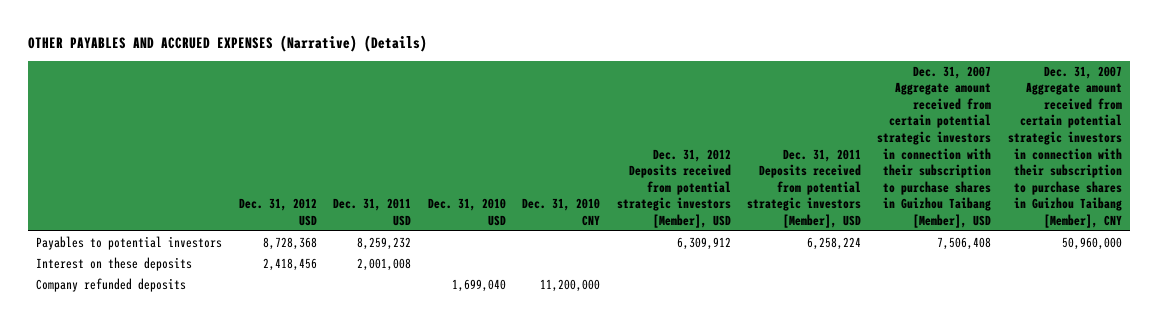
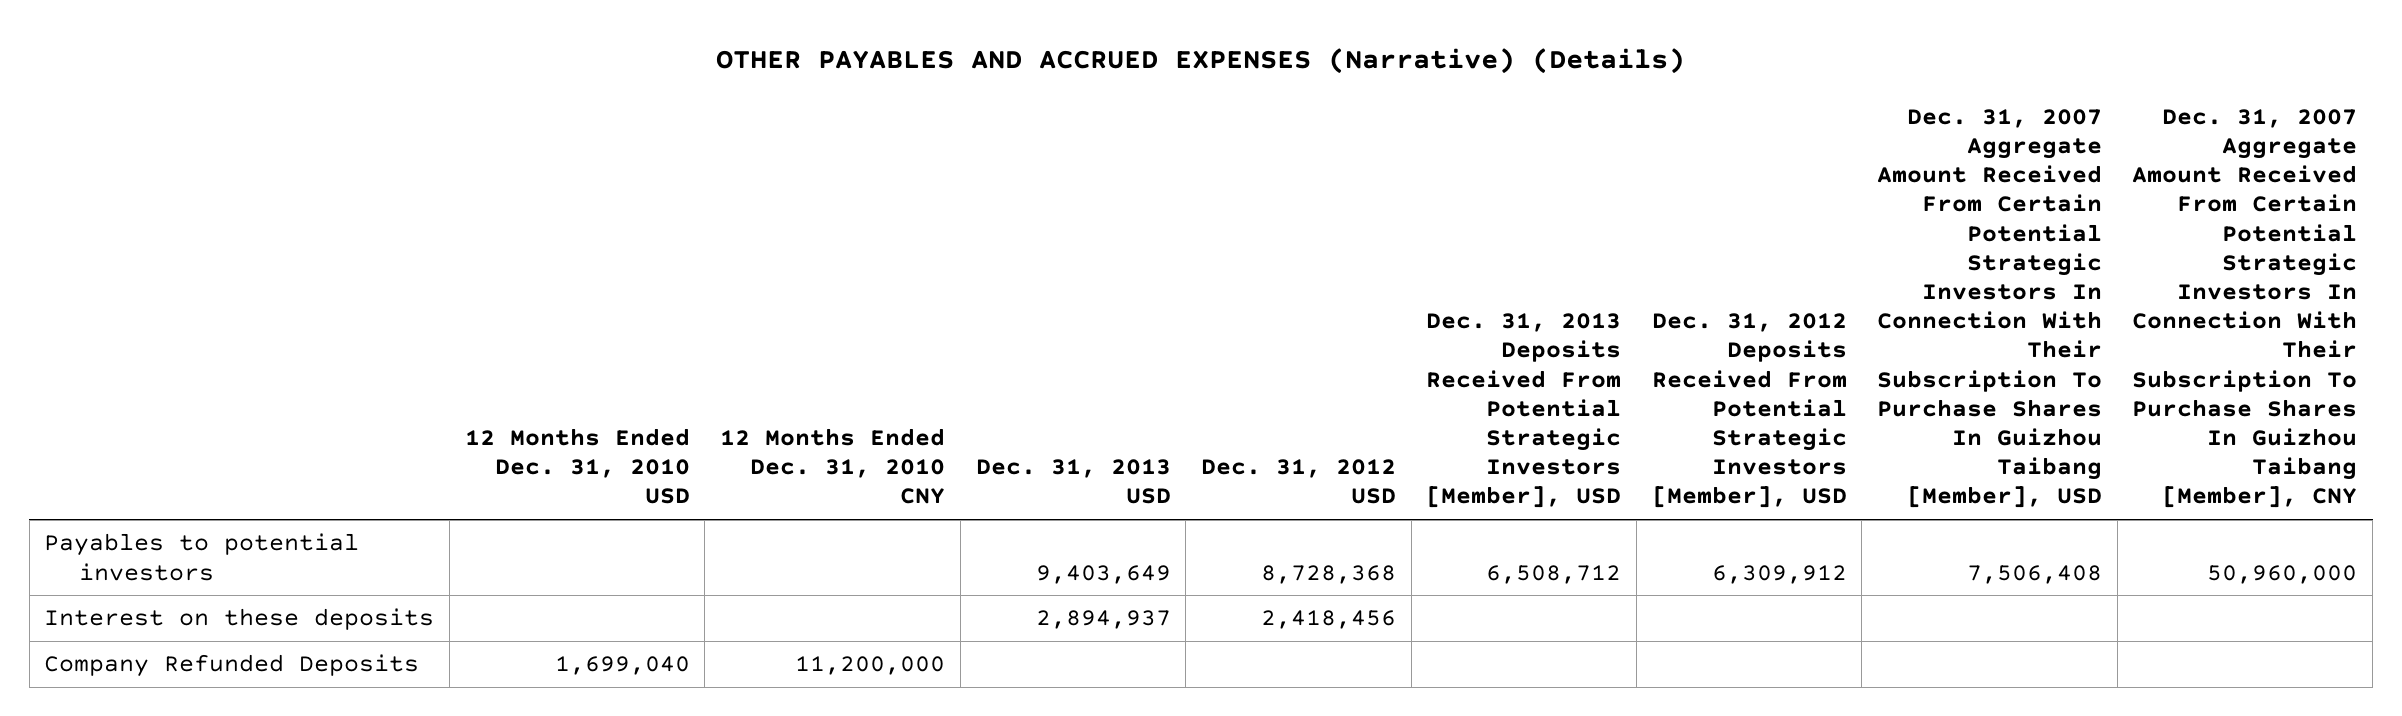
- | Dec. 31, 2012 USD | Dec. 31, 2011 USD | Dec. 31, 2010 USD | Dec. 31, 2010 CNY | Dec. 31, 2012 Deposits received from potential strategic investors [Member], USD | Dec. 31, 2011 Deposits received from potential strategic investors [Member], USD | Dec. 31, 2007 Aggregate amount received from certain potential strategic investors in connection with their subscription to purchase shares in Guizhou Taibang [Member], USD | Dec. 31, 2007 Aggregate amount received from certain potential strategic investors in connection with their subscription to purchase shares in Guizhou Taibang [Member], CNY
+ | 12 Months Ended Dec. 31, 2010 USD | 12 Months Ended Dec. 31, 2010 CNY | Dec. 31, 2013 USD | Dec. 31, 2012 USD | Dec. 31, 2013 Deposits Received From Potential Strategic Investors [Member], USD | Dec. 31, 2012 Deposits Received From Potential Strategic Investors [Member], USD | Dec. 31, 2007 Aggregate Amount Received From Certain Potential Strategic Investors In Connection With Their Subscription To Purchase Shares In Guizhou Taibang [Member], USD | Dec. 31, 2007 Aggregate Amount Received From Certain Potential Strategic Investors In Connection With Their Subscription To Purchase Shares In Guizhou Taibang [Member], CNY
- Company refunded deposits | | | 1,699,040 | 11,200,000 | | | |
+ Company Refunded Deposits | 1,699,040 | 11,200,000 | | | | | |

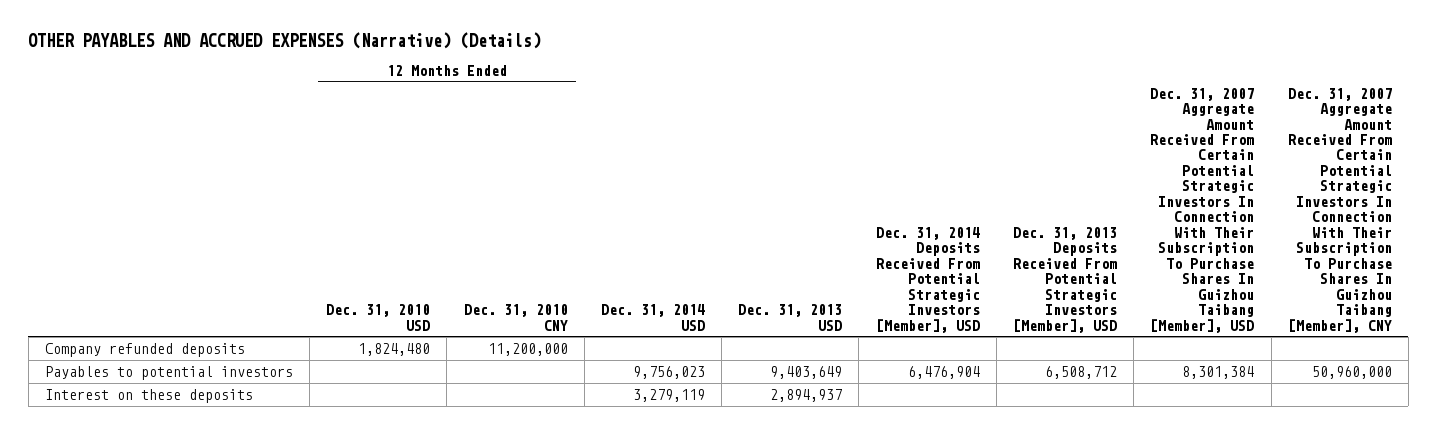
- | 12 Months Ended Dec. 31, 2010 USD | 12 Months Ended Dec. 31, 2010 CNY | Dec. 31, 2013 USD | Dec. 31, 2012 USD | Dec. 31, 2013 Deposits Received From Potential Strategic Investors [Member], USD | Dec. 31, 2012 Deposits Received From Potential Strategic Investors [Member], USD | Dec. 31, 2007 Aggregate Amount Received From Certain Potential Strategic Investors In Connection With Their Subscription To Purchase Shares In Guizhou Taibang [Member], USD | Dec. 31, 2007 Aggregate Amount Received From Certain Potential Strategic Investors In Connection With Their Subscription To Purchase Shares In Guizhou Taibang [Member], CNY
+ | 12 Months Ended Dec. 31, 2010 USD | 12 Months Ended Dec. 31, 2010 CNY | Dec. 31, 2014 USD | Dec. 31, 2013 USD | Dec. 31, 2014 Deposits Received From Potential Strategic Investors [Member], USD | Dec. 31, 2013 Deposits Received From Potential Strategic Investors [Member], USD | Dec. 31, 2007 Aggregate Amount Received From Certain Potential Strategic Investors In Connection With Their Subscription To Purchase Shares In Guizhou Taibang [Member], USD | Dec. 31, 2007 Aggregate Amount Received From Certain Potential Strategic Investors In Connection With Their Subscription To Purchase Shares In Guizhou Taibang [Member], CNY
- Payables to potential investors | | | 9,403,649 | 8,728,368 | 6,508,712 | 6,309,912 | 7,506,408 | 50,960,000
+ Company refunded deposits | 1,824,480 | 11,200,000 | | | | | |
+ Payables to potential investors | | | 9,756,023 | 9,403,649 | 6,476,904 | 6,508,712 | 8,301,384 | 50,960,000
- Company Refunded Deposits | 1,699,040 | 11,200,000 | | | | | |

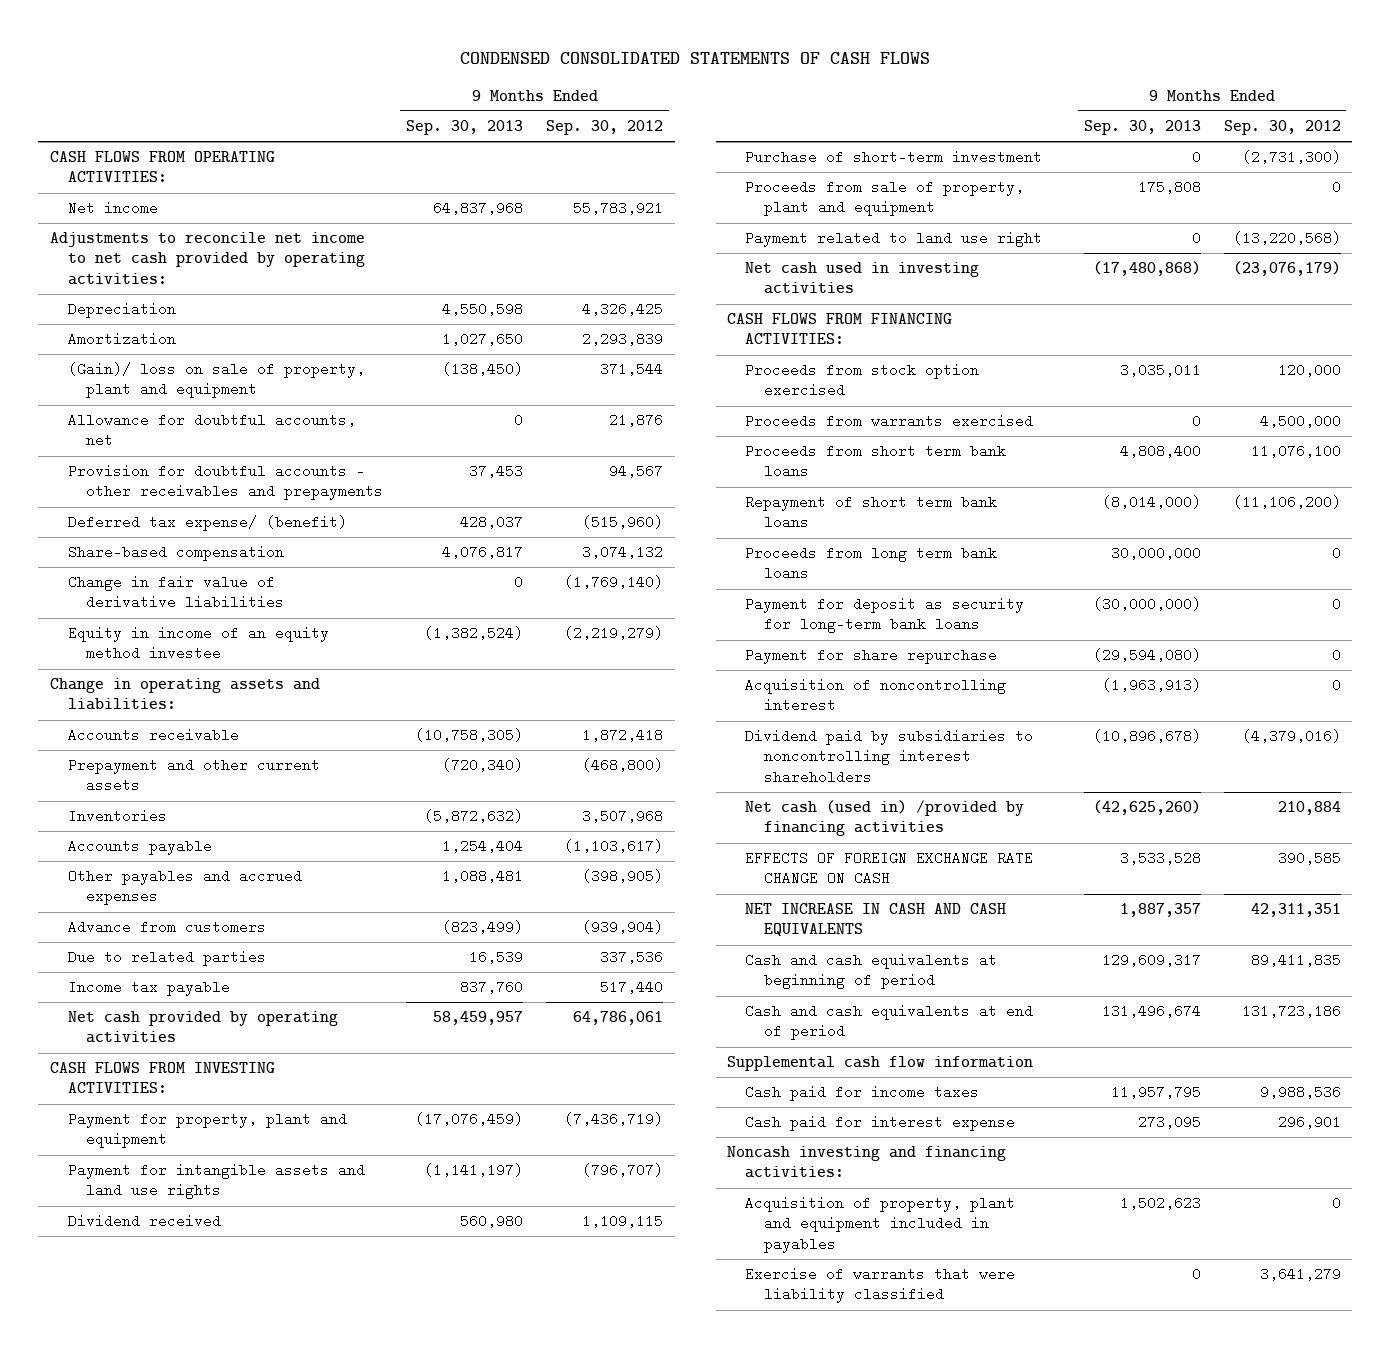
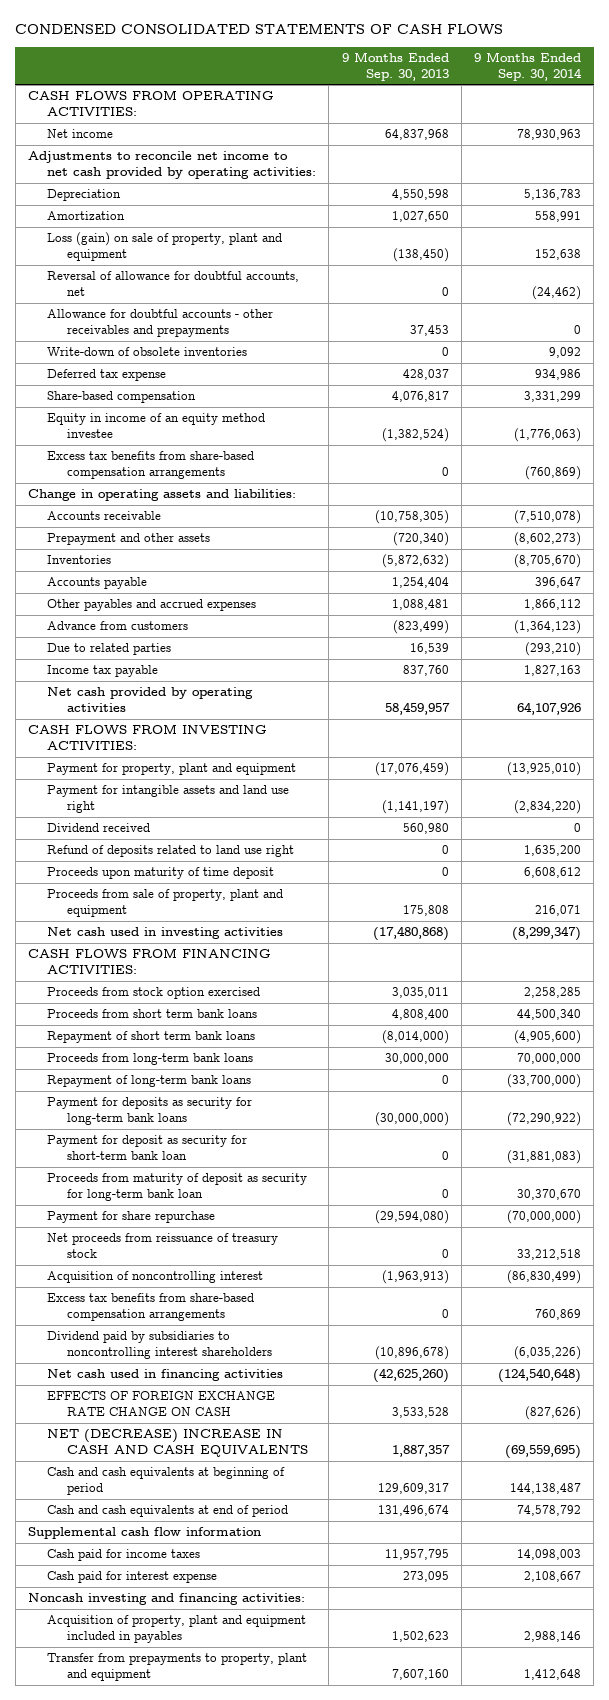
- | 9 Months Ended Sep. 30, 2013 | 9 Months Ended Sep. 30, 2012
+ | 9 Months Ended Sep. 30, 2013 | 9 Months Ended Sep. 30, 2014
- (Gain)/ loss on sale of property, plant and equipment | (138,450) | 371,544
- Allowance for doubtful accounts, net | 0 | 21,876
- Provision for doubtful accounts - other receivables and prepayments | 37,453 | 94,567
- Deferred tax expense/ (benefit) | 428,037 | (515,960)
+ Loss (gain) on sale of property, plant and equipment | (138,450) | 152,638
+ Reversal of allowance for doubtful accounts, net | 0 | (24,462)
+ Allowance for doubtful accounts - other receivables and prepayments | 37,453 | 0
+ Write-down of obsolete inventories | 0 | 9,092
+ Deferred tax expense | 428,037 | 934,986
- Change in fair value of derivative liabilities | 0 | (1,769,140)
+ Excess tax benefits from share-based compensation arrangements | 0 | (760,869)
- Prepayment and other current assets | (720,340) | (468,800)
+ Prepayment and other assets | (720,340) | (8,602,273)
- Payment for intangible assets and land use rights | (1,141,197) | (796,707)
+ Payment for intangible assets and land use right | (1,141,197) | (2,834,220)
- Purchase of short-term investment | 0 | (2,731,300)
+ Refund of deposits related to land use right | 0 | 1,635,200
+ Proceeds upon maturity of time deposit | 0 | 6,608,612
- Payment related to land use right | 0 | (13,220,568)
- Proceeds from warrants exercised | 0 | 4,500,000
- Proceeds from long term bank loans | 30,000,000 | 0
- Payment for deposit as security for long-term bank loans | (30,000,000) | 0
+ Proceeds from long-term bank loans | 30,000,000 | 70,000,000
+ Repayment of long-term bank loans | 0 | (33,700,000)
+ Payment for deposits as security for long-term bank loans | (30,000,000) | (72,290,922)
+ Payment for deposit as security for short-term bank loan | 0 | (31,881,083)
+ Proceeds from maturity of deposit as security for long-term bank loan | 0 | 30,370,670
+ Net proceeds from reissuance of treasury stock | 0 | 33,212,518
+ Excess tax benefits from share-based compensation arrangements | 0 | 760,869
- Net cash (used in) /provided by financing activities | (42,625,260) | 210,884
+ Net cash used in financing activities | (42,625,260) | (124,540,648)
- NET INCREASE IN CASH AND CASH EQUIVALENTS | 1,887,357 | 42,311,351
+ NET (DECREASE) INCREASE IN CASH AND CASH EQUIVALENTS | 1,887,357 | (69,559,695)
- Exercise of warrants that were liability classified | 0 | 3,641,279
+ Transfer from prepayments to property, plant and equipment | 7,607,160 | 1,412,648

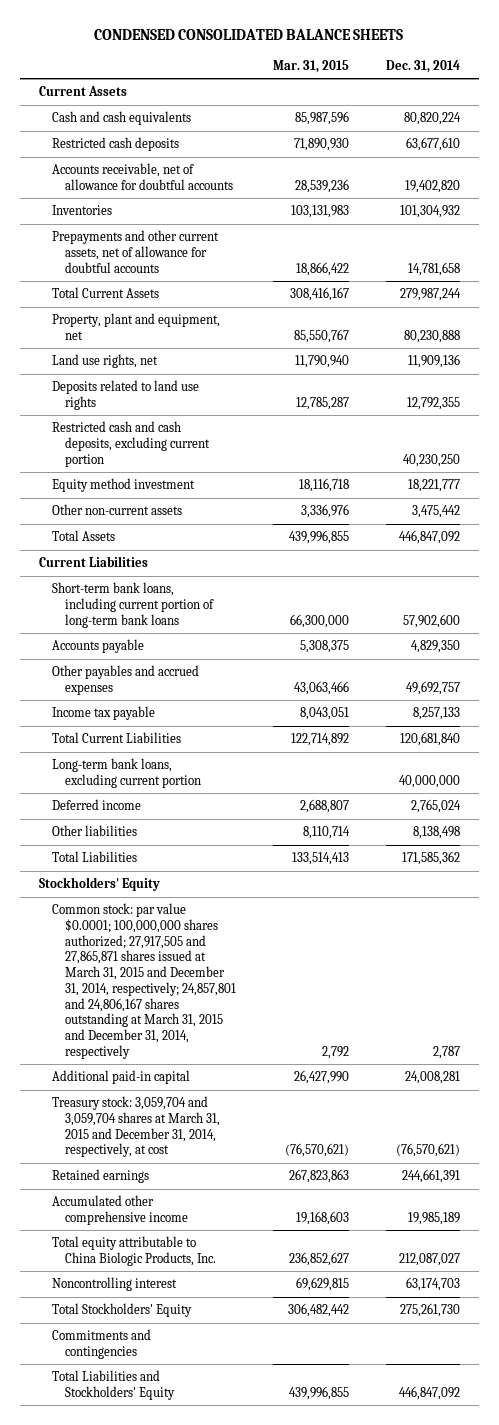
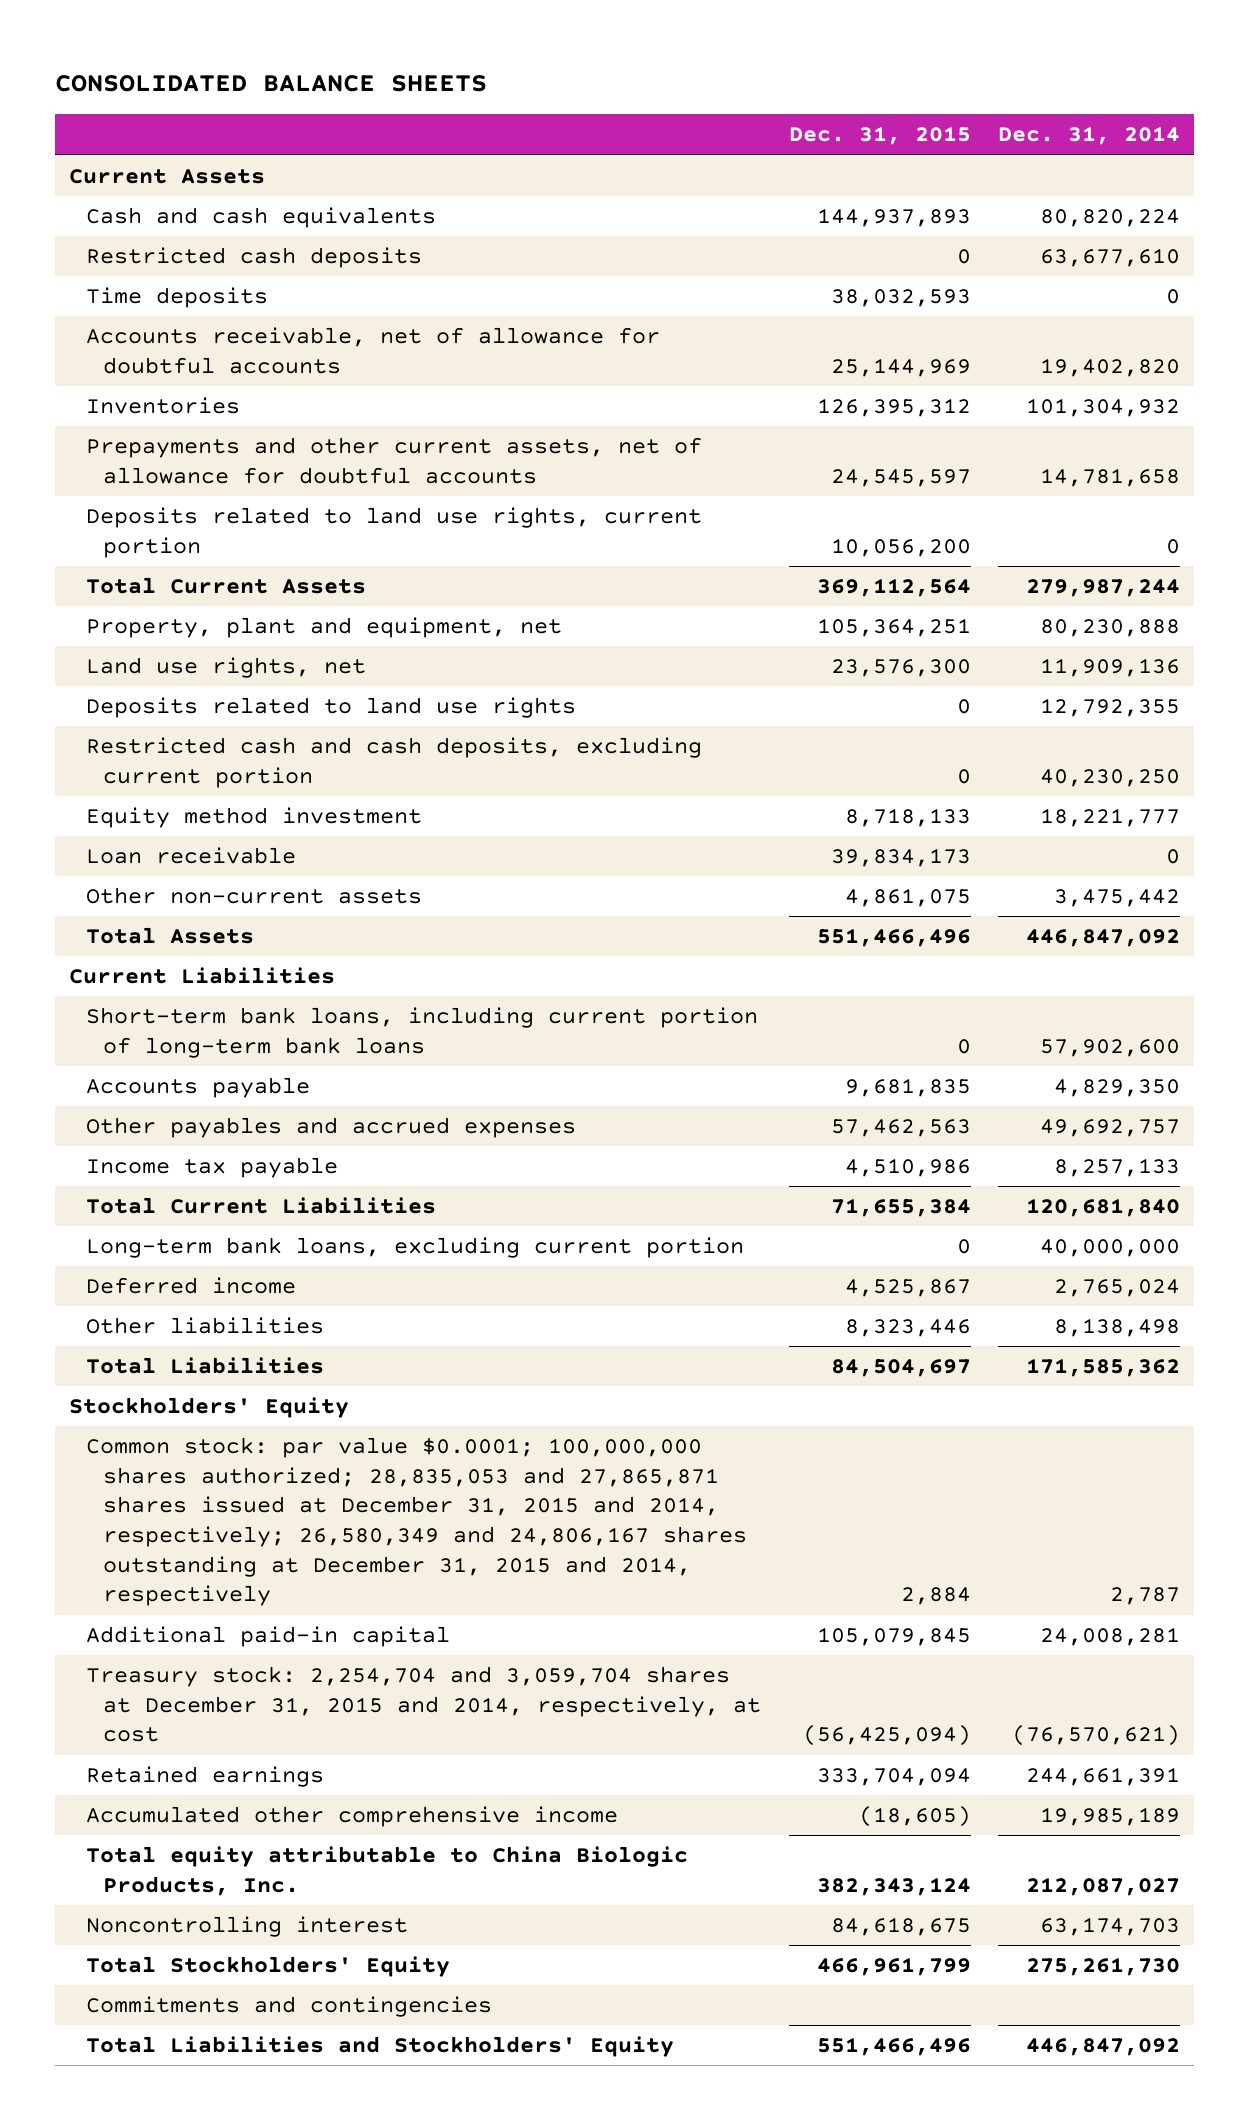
- CONDENSED CONSOLIDATED BALANCE SHEETS
+ CONSOLIDATED BALANCE SHEETS
- | Mar. 31, 2015 | Dec. 31, 2014
+ | Dec. 31, 2015 | Dec. 31, 2014
+ Time deposits | 38,032,593 | 0
+ Deposits related to land use rights, current portion | 10,056,200 | 0
+ Loan receivable | 39,834,173 | 0
- Common stock: par value $0.0001; 100,000,000 shares authorized; 27,917,505 and 27,865,871 shares issued at March 31, 2015 and December 31, 2014, respectively; 24,857,801 and 24,806,167 shares outstanding at March 31, 2015 and December 31, 2014, respectively | 2,792 | 2,787
+ Common stock: par value $0.0001; 100,000,000 shares authorized; 28,835,053 and 27,865,871 shares issued at December 31, 2015 and 2014, respectively; 26,580,349 and 24,806,167 shares outstanding at December 31, 2015 and 2014, respectively | 2,884 | 2,787
- Treasury stock: 3,059,704 and 3,059,704 shares at March 31, 2015 and December 31, 2014, respectively, at cost | (76,570,621) | (76,570,621)
+ Treasury stock: 2,254,704 and 3,059,704 shares at December 31, 2015 and 2014, respectively, at cost | (56,425,094) | (76,570,621)

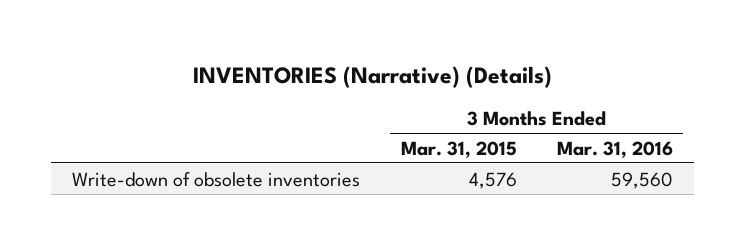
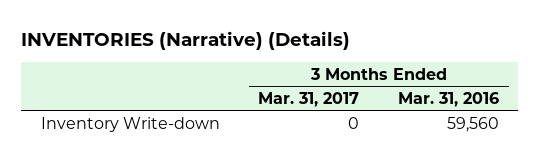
- | 3 Months Ended Mar. 31, 2015 | 3 Months Ended Mar. 31, 2016
+ | 3 Months Ended Mar. 31, 2017 | 3 Months Ended Mar. 31, 2016
- Write-down of obsolete inventories | 4,576 | 59,560
+ Inventory Write-down | 0 | 59,560

